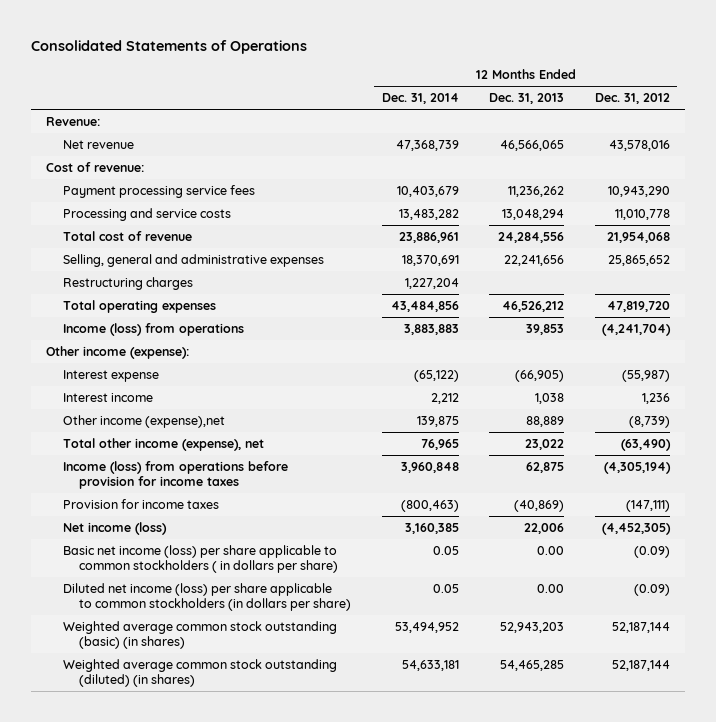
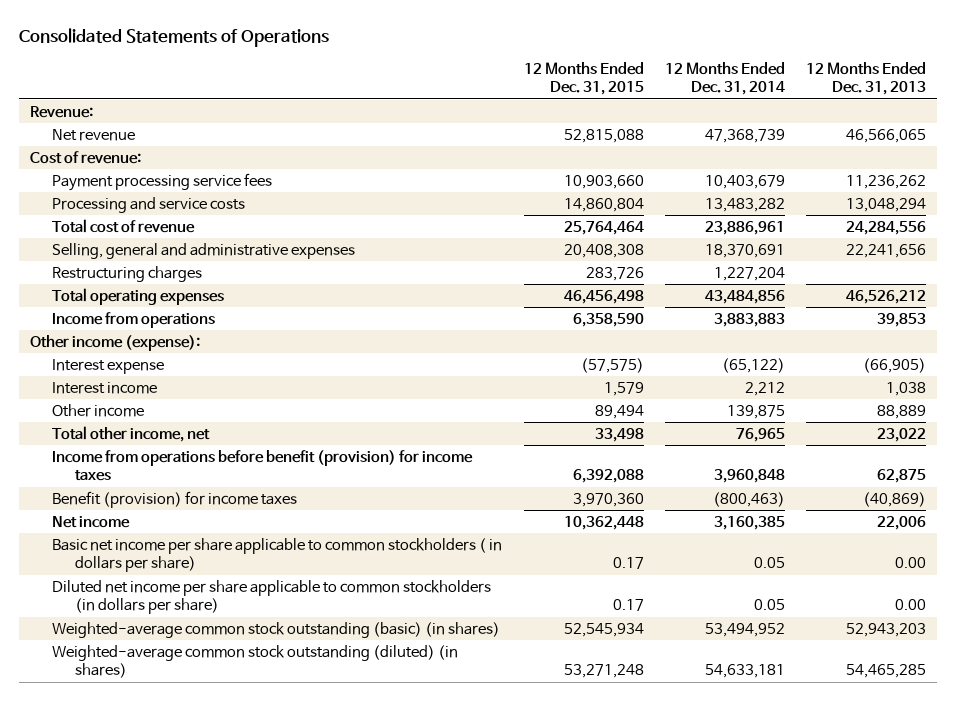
- | 12 Months Ended Dec. 31, 2014 | 12 Months Ended Dec. 31, 2013 | 12 Months Ended Dec. 31, 2012
+ | 12 Months Ended Dec. 31, 2015 | 12 Months Ended Dec. 31, 2014 | 12 Months Ended Dec. 31, 2013
- Income (loss) from operations | 3,883,883 | 39,853 | (4,241,704)
+ Income from operations | 6,358,590 | 3,883,883 | 39,853
- Other income (expense),net | 139,875 | 88,889 | (8,739)
- Total other income (expense), net | 76,965 | 23,022 | (63,490)
- Income (loss) from operations before provision for income taxes | 3,960,848 | 62,875 | (4,305,194)
- Provision for income taxes | (800,463) | (40,869) | (147,111)
- Net income (loss) | 3,160,385 | 22,006 | (4,452,305)
- Basic net income (loss) per share applicable to common stockholders ( in dollars per share) | 0.05 | 0.00 | (0.09)
- Diluted net income (loss) per share applicable to common stockholders (in dollars per share) | 0.05 | 0.00 | (0.09)
- Weighted average common stock outstanding (basic) (in shares) | 53,494,952 | 52,943,203 | 52,187,144
- Weighted average common stock outstanding (diluted) (in shares) | 54,633,181 | 54,465,285 | 52,187,144
+ Other income | 89,494 | 139,875 | 88,889
+ Total other income, net | 33,498 | 76,965 | 23,022
+ Income from operations before benefit (provision) for income taxes | 6,392,088 | 3,960,848 | 62,875
+ Benefit (provision) for income taxes | 3,970,360 | (800,463) | (40,869)
+ Net income | 10,362,448 | 3,160,385 | 22,006
+ Basic net income per share applicable to common stockholders ( in dollars per share) | 0.17 | 0.05 | 0.00
+ Diluted net income per share applicable to common stockholders (in dollars per share) | 0.17 | 0.05 | 0.00
+ Weighted-average common stock outstanding (basic) (in shares) | 52,545,934 | 53,494,952 | 52,943,203
+ Weighted-average common stock outstanding (diluted) (in shares) | 53,271,248 | 54,633,181 | 54,465,285

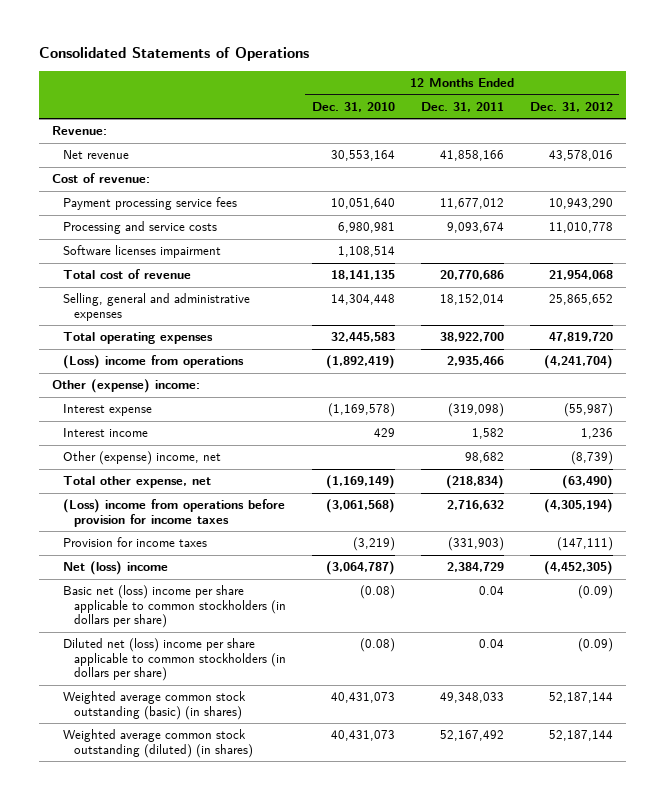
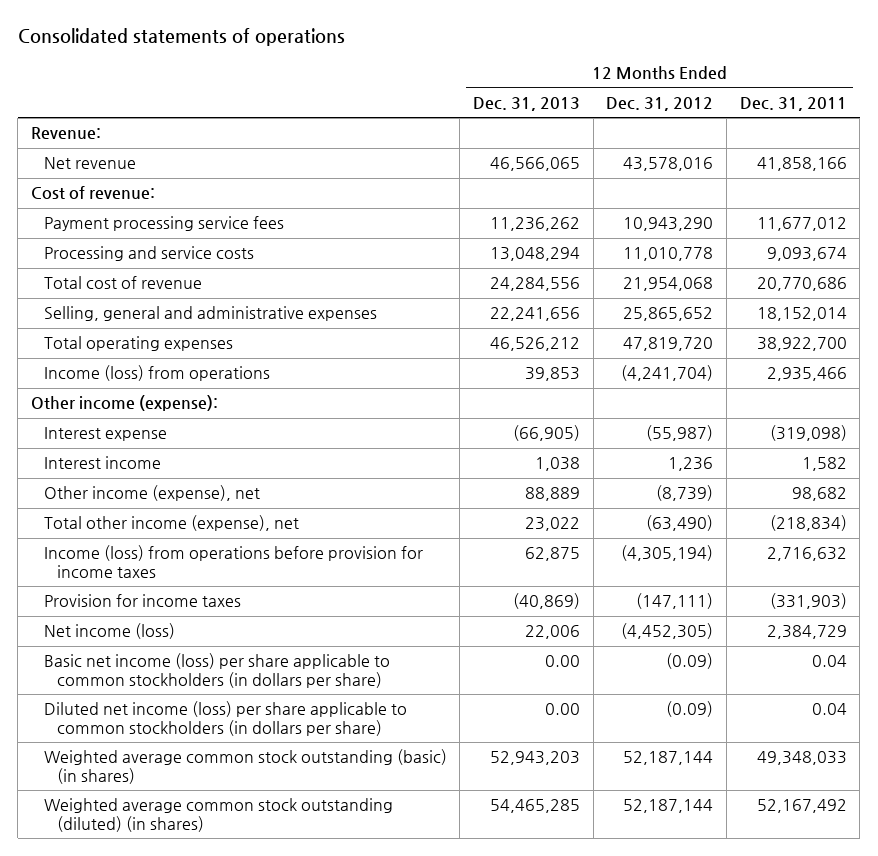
- Consolidated Statements of Operations
+ Consolidated statements of operations
- | 12 Months Ended Dec. 31, 2010 | 12 Months Ended Dec. 31, 2011 | 12 Months Ended Dec. 31, 2012
+ | 12 Months Ended Dec. 31, 2013 | 12 Months Ended Dec. 31, 2012 | 12 Months Ended Dec. 31, 2011
- Software licenses impairment | 1,108,514 | |
- (Loss) income from operations | (1,892,419) | 2,935,466 | (4,241,704)
- Other (expense) income:
+ Income (loss) from operations | 39,853 | (4,241,704) | 2,935,466
+ Other income (expense):
- Other (expense) income, net | | 98,682 | (8,739)
- Total other expense, net | (1,169,149) | (218,834) | (63,490)
- (Loss) income from operations before provision for income taxes | (3,061,568) | 2,716,632 | (4,305,194)
+ Other income (expense), net | 88,889 | (8,739) | 98,682
+ Total other income (expense), net | 23,022 | (63,490) | (218,834)
+ Income (loss) from operations before provision for income taxes | 62,875 | (4,305,194) | 2,716,632
- Net (loss) income | (3,064,787) | 2,384,729 | (4,452,305)
- Basic net (loss) income per share applicable to common stockholders (in dollars per share) | (0.08) | 0.04 | (0.09)
- Diluted net (loss) income per share applicable to common stockholders (in dollars per share) | (0.08) | 0.04 | (0.09)
+ Net income (loss) | 22,006 | (4,452,305) | 2,384,729
+ Basic net income (loss) per share applicable to common stockholders (in dollars per share) | 0.00 | (0.09) | 0.04
+ Diluted net income (loss) per share applicable to common stockholders (in dollars per share) | 0.00 | (0.09) | 0.04

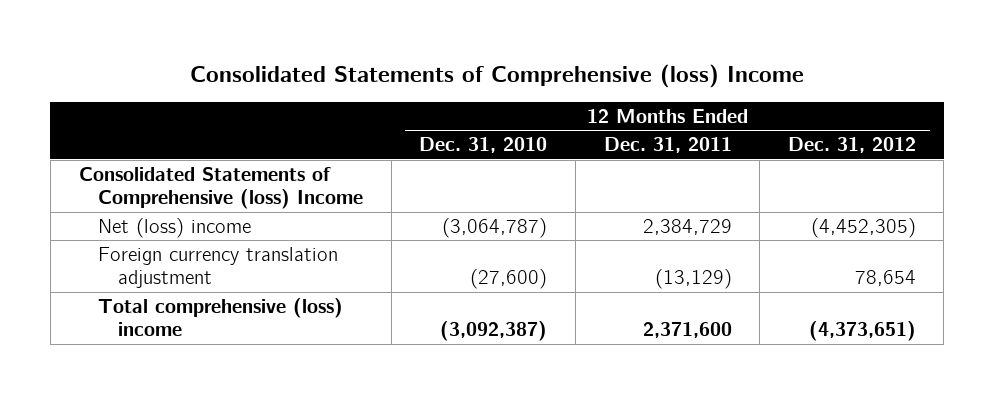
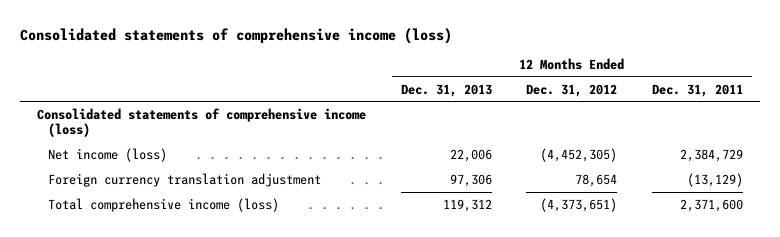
- Consolidated Statements of Comprehensive (loss) Income
+ Consolidated statements of comprehensive income (loss)
- | 12 Months Ended Dec. 31, 2010 | 12 Months Ended Dec. 31, 2011 | 12 Months Ended Dec. 31, 2012
+ | 12 Months Ended Dec. 31, 2013 | 12 Months Ended Dec. 31, 2012 | 12 Months Ended Dec. 31, 2011
- Consolidated Statements of Comprehensive (loss) Income
- Net (loss) income | (3,064,787) | 2,384,729 | (4,452,305)
+ Consolidated statements of comprehensive income (loss)
+ Net income (loss) | 22,006 | (4,452,305) | 2,384,729
- Total comprehensive (loss) income | (3,092,387) | 2,371,600 | (4,373,651)
+ Total comprehensive income (loss) | 119,312 | (4,373,651) | 2,371,600

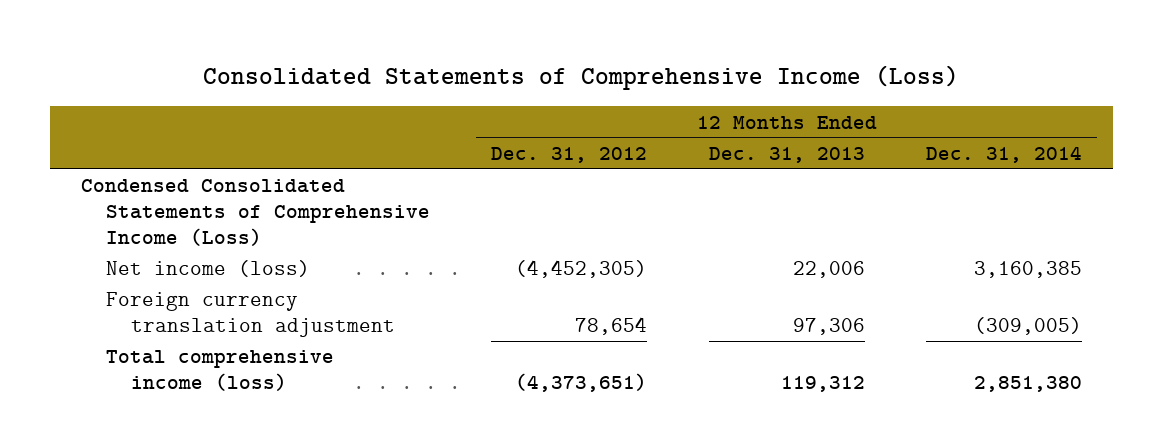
- Consolidated statements of comprehensive income (loss)
+ Consolidated Statements of Comprehensive Income (Loss)
- | 12 Months Ended Dec. 31, 2013 | 12 Months Ended Dec. 31, 2012 | 12 Months Ended Dec. 31, 2011
+ | 12 Months Ended Dec. 31, 2012 | 12 Months Ended Dec. 31, 2013 | 12 Months Ended Dec. 31, 2014
- Consolidated statements of comprehensive income (loss)
+ Condensed Consolidated Statements of Comprehensive Income (Loss)

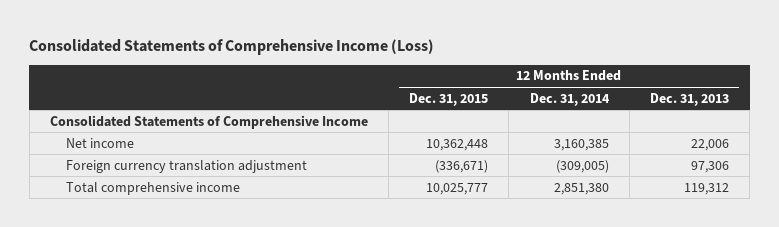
- | 12 Months Ended Dec. 31, 2012 | 12 Months Ended Dec. 31, 2013 | 12 Months Ended Dec. 31, 2014
+ | 12 Months Ended Dec. 31, 2015 | 12 Months Ended Dec. 31, 2014 | 12 Months Ended Dec. 31, 2013
- Condensed Consolidated Statements of Comprehensive Income (Loss)
- Net income (loss) | (4,452,305) | 22,006 | 3,160,385
+ Consolidated Statements of Comprehensive Income
+ Net income | 10,362,448 | 3,160,385 | 22,006
- Total comprehensive income (loss) | (4,373,651) | 119,312 | 2,851,380
+ Total comprehensive income | 10,025,777 | 2,851,380 | 119,312

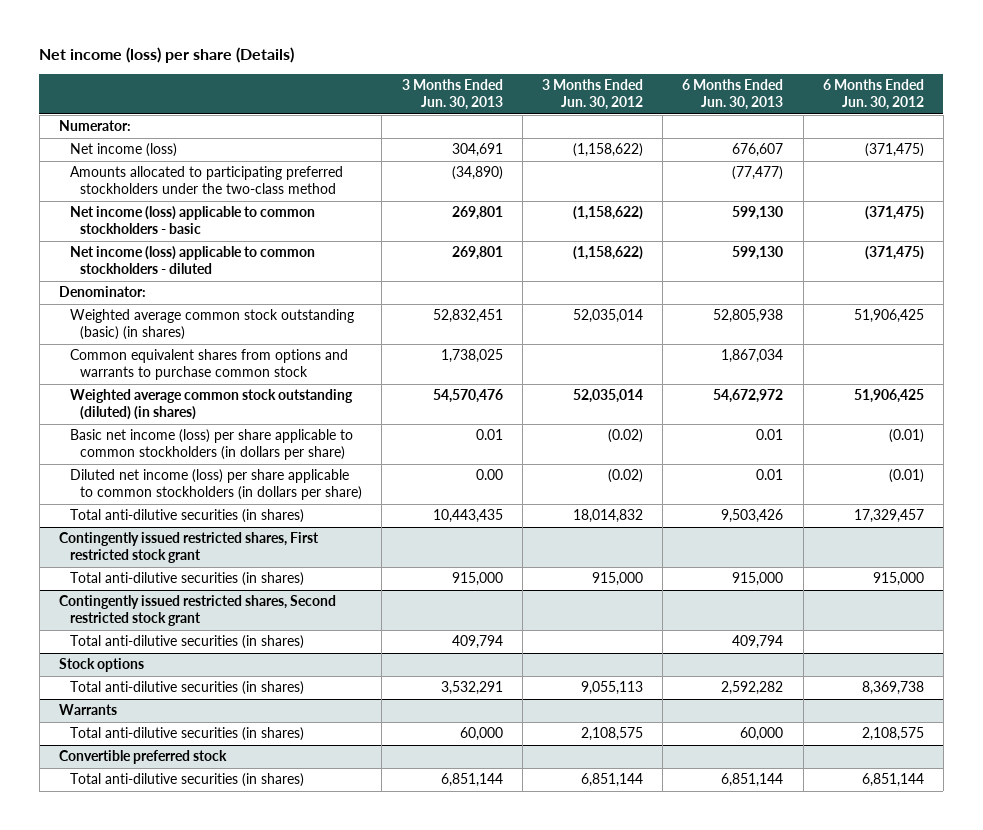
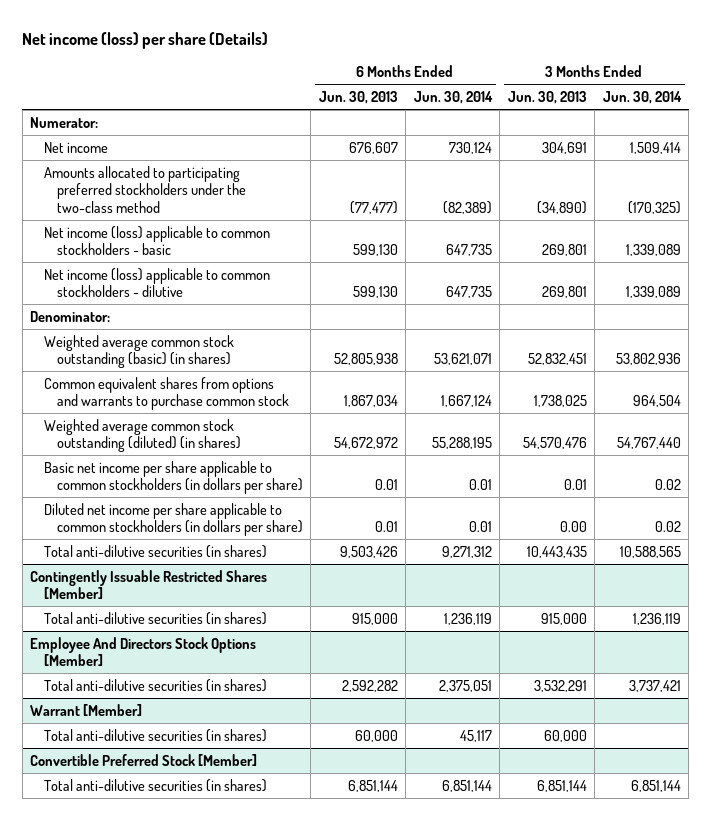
- | 3 Months Ended Jun. 30, 2013 | 3 Months Ended Jun. 30, 2012 | 6 Months Ended Jun. 30, 2013 | 6 Months Ended Jun. 30, 2012
+ | 6 Months Ended Jun. 30, 2013 | 6 Months Ended Jun. 30, 2014 | 3 Months Ended Jun. 30, 2013 | 3 Months Ended Jun. 30, 2014
- Net income (loss) | 304,691 | (1,158,622) | 676,607 | (371,475)
+ Net income | 676,607 | 730,124 | 304,691 | 1,509,414
- Net income (loss) applicable to common stockholders - diluted | 269,801 | (1,158,622) | 599,130 | (371,475)
+ Net income (loss) applicable to common stockholders - dilutive | 599,130 | 647,735 | 269,801 | 1,339,089
- Basic net income (loss) per share applicable to common stockholders (in dollars per share) | 0.01 | (0.02) | 0.01 | (0.01)
- Diluted net income (loss) per share applicable to common stockholders (in dollars per share) | 0.00 | (0.02) | 0.01 | (0.01)
+ Basic net income per share applicable to common stockholders (in dollars per share) | 0.01 | 0.01 | 0.01 | 0.02
+ Diluted net income per share applicable to common stockholders (in dollars per share) | 0.01 | 0.01 | 0.00 | 0.02
- Contingently issued restricted shares, First restricted stock grant
+ Contingently Issuable Restricted Shares [Member]
- Contingently issued restricted shares, Second restricted stock grant
- Total anti-dilutive securities (in shares) | 409,794 | | 409,794 |
- Stock options
+ Employee And Directors Stock Options [Member]
- Warrants
+ Warrant [Member]
- Convertible preferred stock
+ Convertible Preferred Stock [Member]

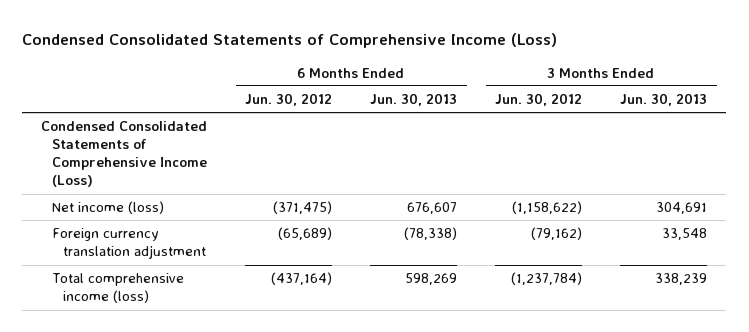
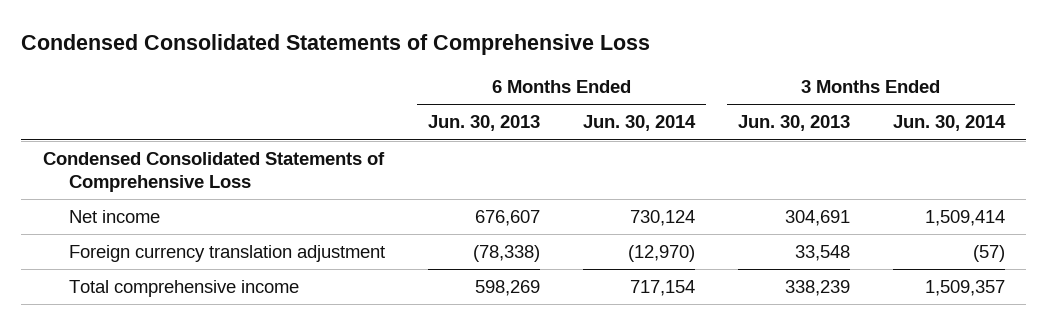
- Condensed Consolidated Statements of Comprehensive Income (Loss)
+ Condensed Consolidated Statements of Comprehensive Loss
- | 6 Months Ended Jun. 30, 2012 | 6 Months Ended Jun. 30, 2013 | 3 Months Ended Jun. 30, 2012 | 3 Months Ended Jun. 30, 2013
+ | 6 Months Ended Jun. 30, 2013 | 6 Months Ended Jun. 30, 2014 | 3 Months Ended Jun. 30, 2013 | 3 Months Ended Jun. 30, 2014
- Condensed Consolidated Statements of Comprehensive Income (Loss)
- Net income (loss) | (371,475) | 676,607 | (1,158,622) | 304,691
+ Condensed Consolidated Statements of Comprehensive Loss
+ Net income | 676,607 | 730,124 | 304,691 | 1,509,414
- Total comprehensive income (loss) | (437,164) | 598,269 | (1,237,784) | 338,239
+ Total comprehensive income | 598,269 | 717,154 | 338,239 | 1,509,357

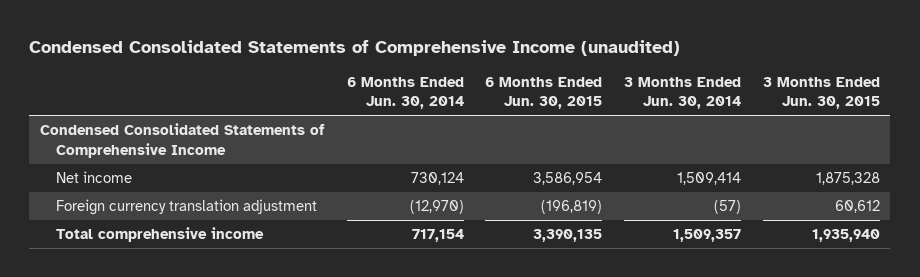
- Condensed Consolidated Statements of Comprehensive Loss
+ Condensed Consolidated Statements of Comprehensive Income (unaudited)
- | 6 Months Ended Jun. 30, 2013 | 6 Months Ended Jun. 30, 2014 | 3 Months Ended Jun. 30, 2013 | 3 Months Ended Jun. 30, 2014
+ | 6 Months Ended Jun. 30, 2014 | 6 Months Ended Jun. 30, 2015 | 3 Months Ended Jun. 30, 2014 | 3 Months Ended Jun. 30, 2015
- Condensed Consolidated Statements of Comprehensive Loss
+ Condensed Consolidated Statements of Comprehensive Income

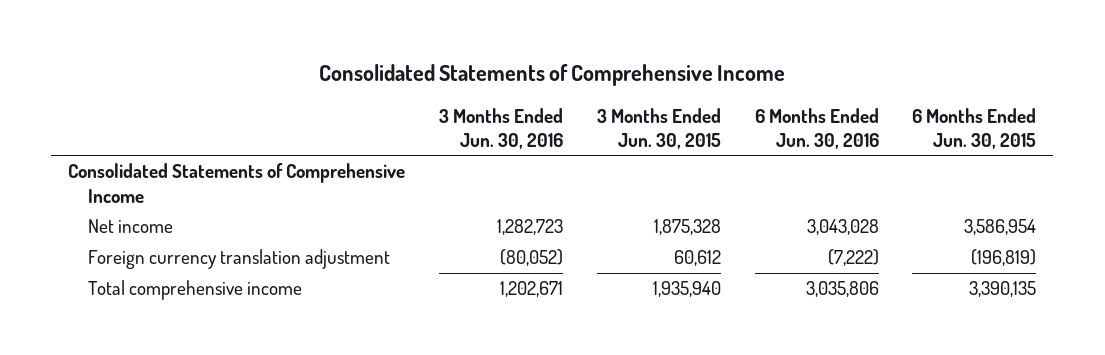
- Condensed Consolidated Statements of Comprehensive Income (unaudited)
+ Consolidated Statements of Comprehensive Income
- | 6 Months Ended Jun. 30, 2014 | 6 Months Ended Jun. 30, 2015 | 3 Months Ended Jun. 30, 2014 | 3 Months Ended Jun. 30, 2015
+ | 3 Months Ended Jun. 30, 2016 | 3 Months Ended Jun. 30, 2015 | 6 Months Ended Jun. 30, 2016 | 6 Months Ended Jun. 30, 2015
- Condensed Consolidated Statements of Comprehensive Income
+ Consolidated Statements of Comprehensive Income

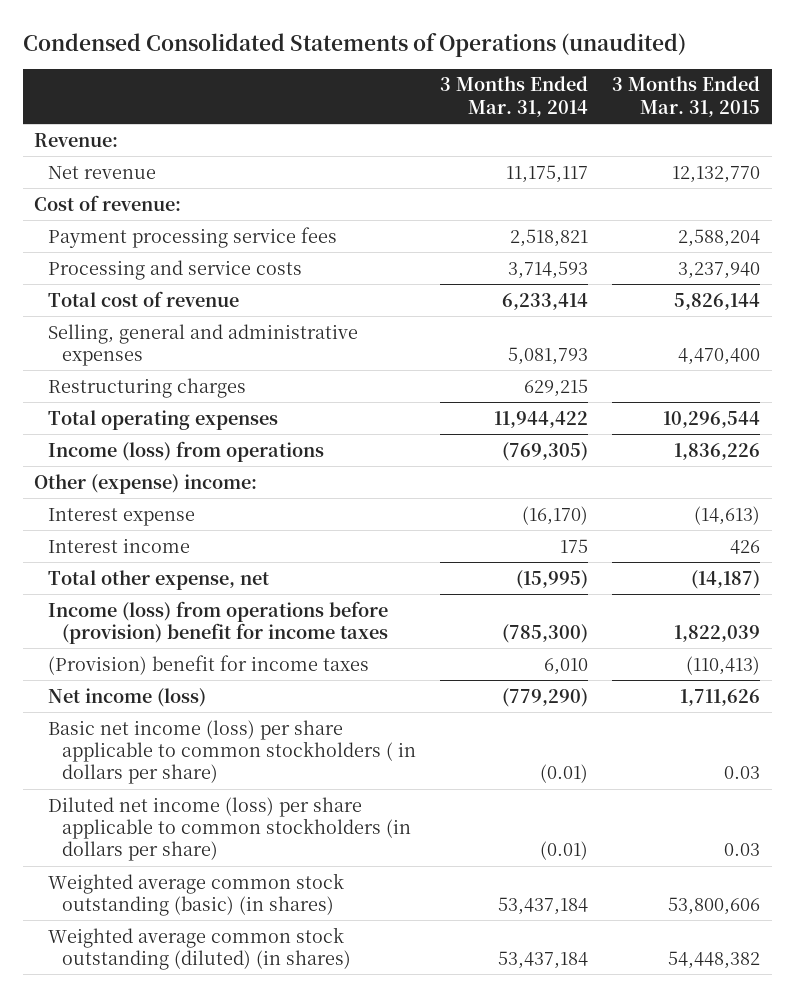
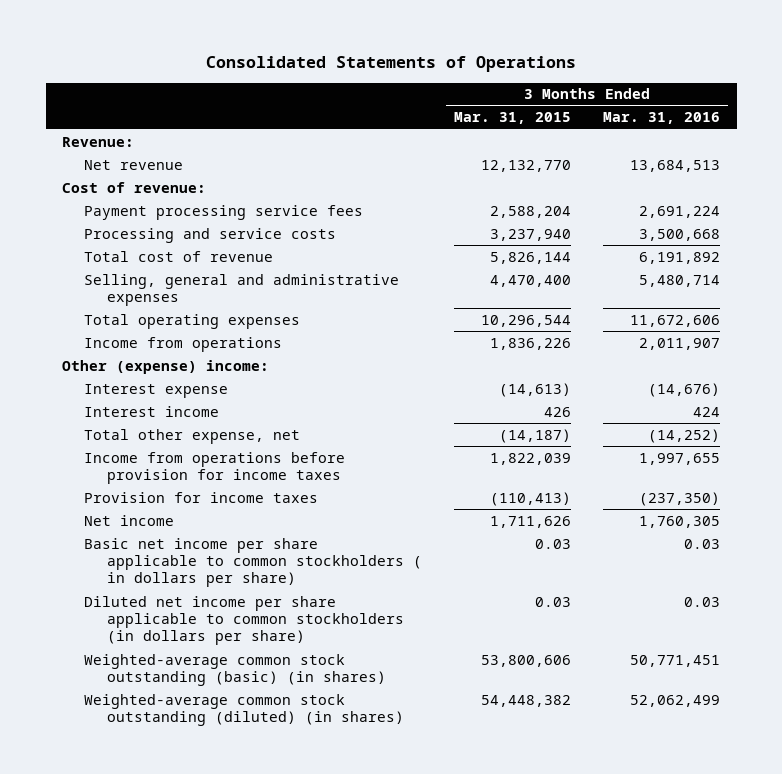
- Condensed Consolidated Statements of Operations (unaudited)
+ Consolidated Statements of Operations
- | 3 Months Ended Mar. 31, 2014 | 3 Months Ended Mar. 31, 2015
+ | 3 Months Ended Mar. 31, 2015 | 3 Months Ended Mar. 31, 2016
- Restructuring charges | 629,215 |
- Income (loss) from operations | (769,305) | 1,836,226
+ Income from operations | 1,836,226 | 2,011,907
- Income (loss) from operations before (provision) benefit for income taxes | (785,300) | 1,822,039
- (Provision) benefit for income taxes | 6,010 | (110,413)
- Net income (loss) | (779,290) | 1,711,626
- Basic net income (loss) per share applicable to common stockholders ( in dollars per share) | (0.01) | 0.03
- Diluted net income (loss) per share applicable to common stockholders (in dollars per share) | (0.01) | 0.03
- Weighted average common stock outstanding (basic) (in shares) | 53,437,184 | 53,800,606
- Weighted average common stock outstanding (diluted) (in shares) | 53,437,184 | 54,448,382
+ Income from operations before provision for income taxes | 1,822,039 | 1,997,655
+ Provision for income taxes | (110,413) | (237,350)
+ Net income | 1,711,626 | 1,760,305
+ Basic net income per share applicable to common stockholders ( in dollars per share) | 0.03 | 0.03
+ Diluted net income per share applicable to common stockholders (in dollars per share) | 0.03 | 0.03
+ Weighted-average common stock outstanding (basic) (in shares) | 53,800,606 | 50,771,451
+ Weighted-average common stock outstanding (diluted) (in shares) | 54,448,382 | 52,062,499

